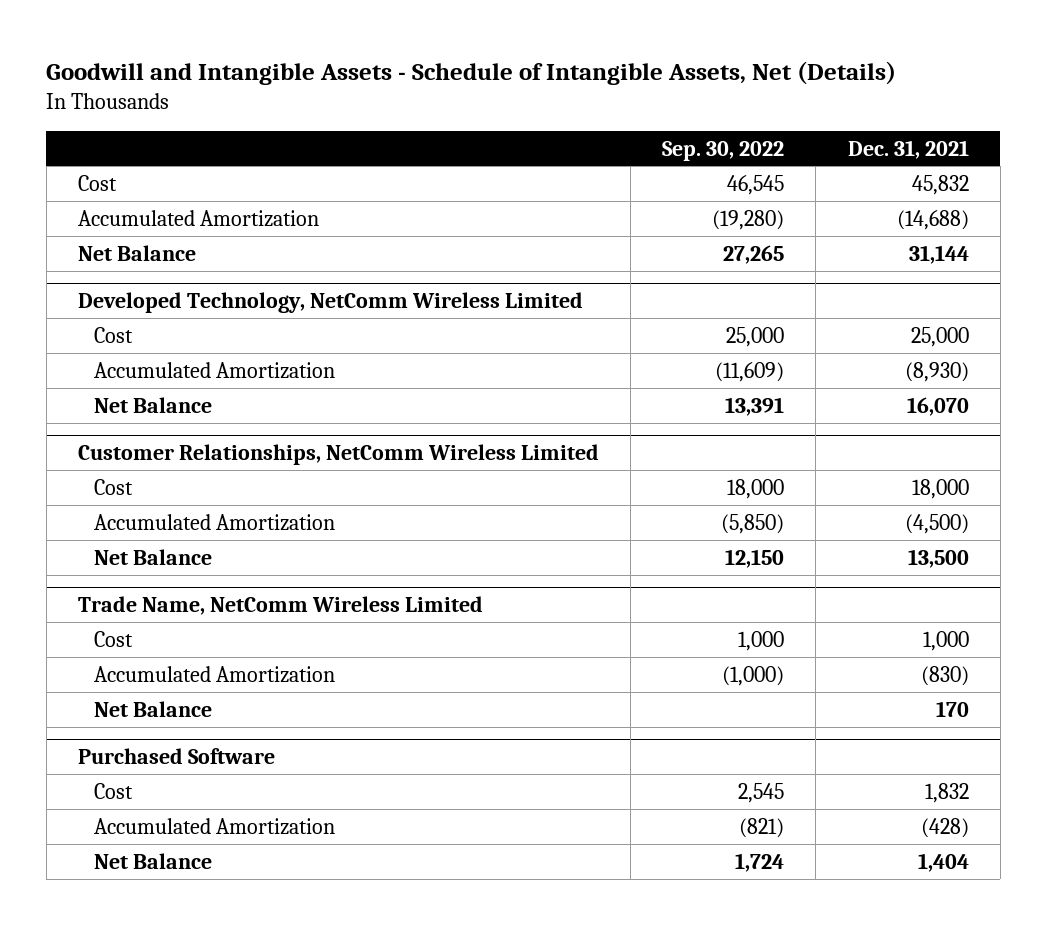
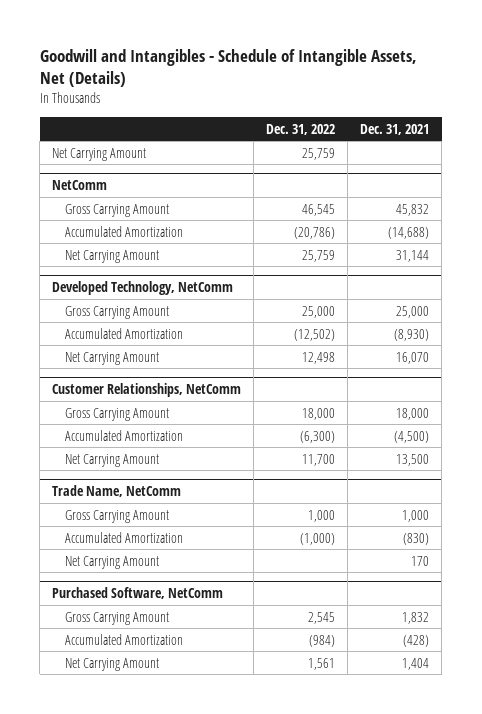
- Goodwill and Intangible Assets - Schedule of Intangible Assets, Net (Details)
+ Goodwill and Intangibles - Schedule of Intangible Assets, Net (Details)
- | Sep. 30, 2022 | Dec. 31, 2021
+ | Dec. 31, 2022 | Dec. 31, 2021
- Cost | 46,545 | 45,832
+ Net Carrying Amount | 25,759 |
+ NetComm
+ Gross Carrying Amount | 46,545 | 45,832
- Net Balance | 27,265 | 31,144
- Developed Technology, NetComm Wireless Limited
- Cost | 25,000 | 25,000
+ Net Carrying Amount | 25,759 | 31,144
+ Developed Technology, NetComm
+ Gross Carrying Amount | 25,000 | 25,000
- Net Balance | 13,391 | 16,070
- Customer Relationships, NetComm Wireless Limited
- Cost | 18,000 | 18,000
+ Net Carrying Amount | 12,498 | 16,070
+ Customer Relationships, NetComm
+ Gross Carrying Amount | 18,000 | 18,000
- Net Balance | 12,150 | 13,500
- Trade Name, NetComm Wireless Limited
- Cost | 1,000 | 1,000
+ Net Carrying Amount | 11,700 | 13,500
+ Trade Name, NetComm
+ Gross Carrying Amount | 1,000 | 1,000
- Net Balance | | 170
- Purchased Software
- Cost | 2,545 | 1,832
+ Net Carrying Amount | | 170
+ Purchased Software, NetComm
+ Gross Carrying Amount | 2,545 | 1,832
- Net Balance | 1,724 | 1,404
+ Net Carrying Amount | 1,561 | 1,404

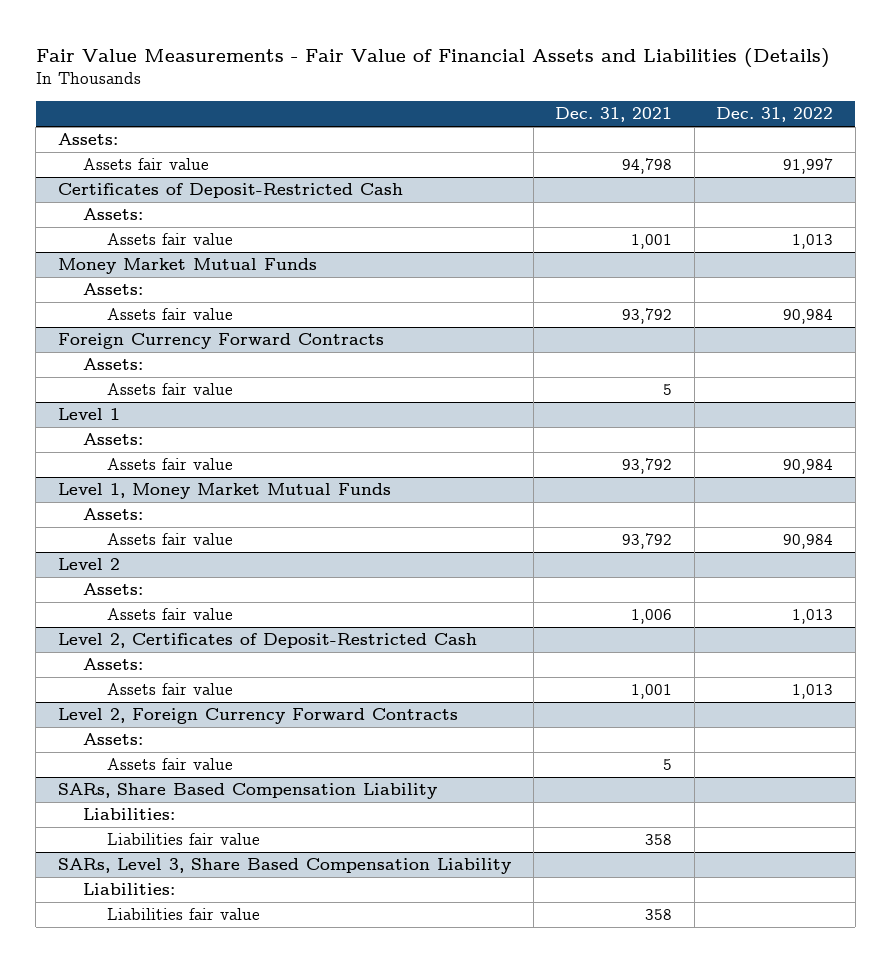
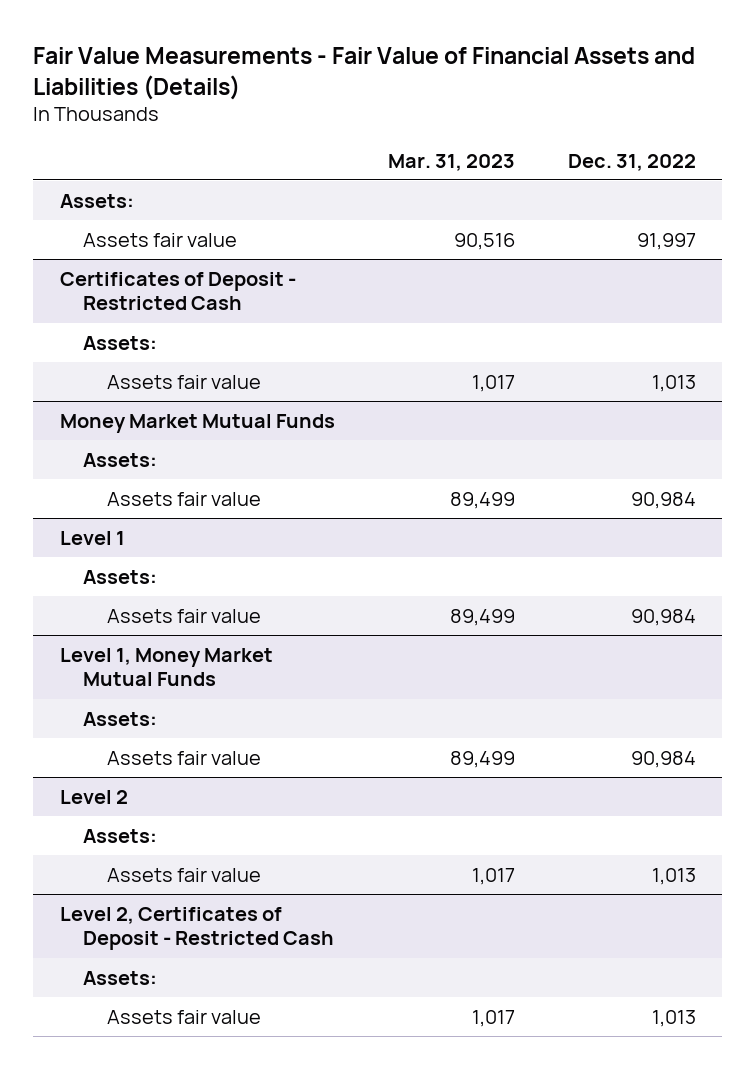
- | Dec. 31, 2021 | Dec. 31, 2022
+ | Mar. 31, 2023 | Dec. 31, 2022
- Certificates of Deposit-Restricted Cash
+ Certificates of Deposit - Restricted Cash
- Foreign Currency Forward Contracts
- Assets:
- Assets fair value | 5 |
- Level 2, Certificates of Deposit-Restricted Cash
+ Level 2, Certificates of Deposit - Restricted Cash
- Level 2, Foreign Currency Forward Contracts
- Assets:
- Assets fair value | 5 |
- SARs, Share Based Compensation Liability
- Liabilities:
- Liabilities fair value | 358 |
- SARs, Level 3, Share Based Compensation Liability
- Liabilities:
- Liabilities fair value | 358 |

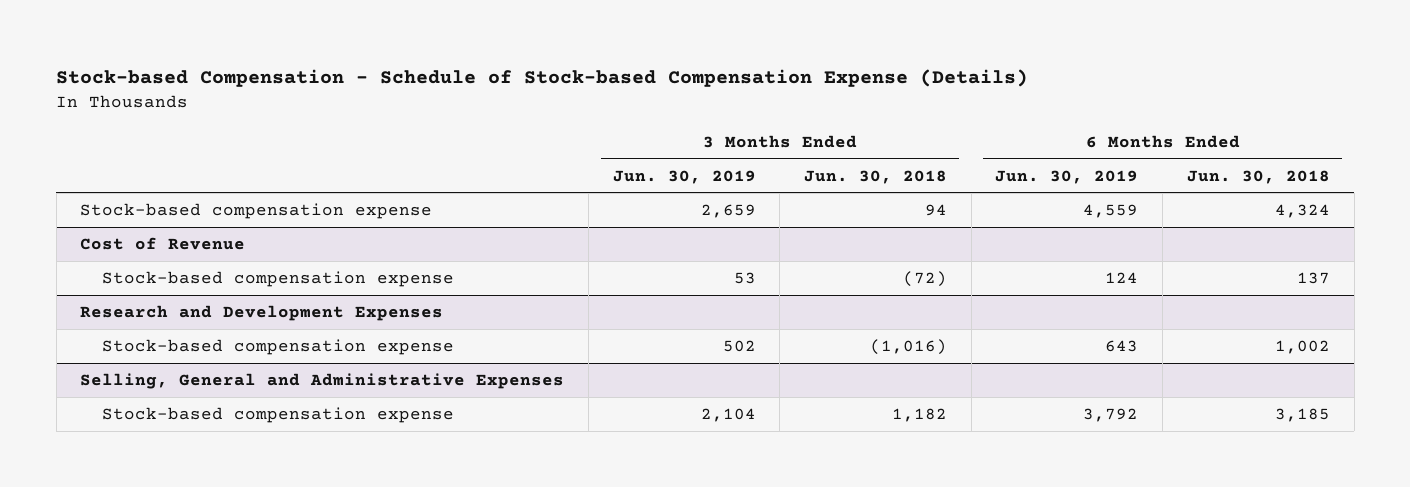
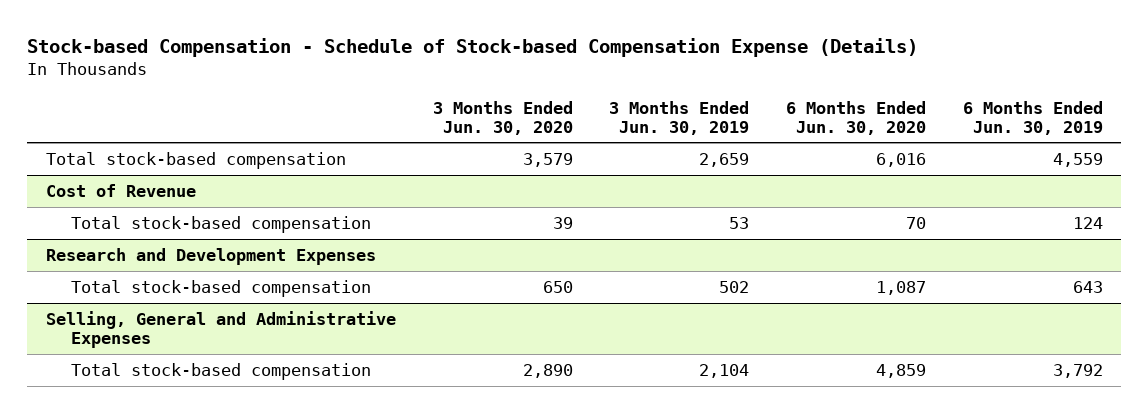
- | 3 Months Ended Jun. 30, 2019 | 3 Months Ended Jun. 30, 2018 | 6 Months Ended Jun. 30, 2019 | 6 Months Ended Jun. 30, 2018
+ | 3 Months Ended Jun. 30, 2020 | 3 Months Ended Jun. 30, 2019 | 6 Months Ended Jun. 30, 2020 | 6 Months Ended Jun. 30, 2019
- Stock-based compensation expense | 2,659 | 94 | 4,559 | 4,324
+ Total stock-based compensation | 3,579 | 2,659 | 6,016 | 4,559
@ Cost of Revenue
- Stock-based compensation expense | 53 | (72) | 124 | 137
+ Total stock-based compensation | 39 | 53 | 70 | 124
@ Research and Development Expenses
- Stock-based compensation expense | 502 | (1,016) | 643 | 1,002
+ Total stock-based compensation | 650 | 502 | 1,087 | 643
@ Selling, General and Administrative Expenses
- Stock-based compensation expense | 2,104 | 1,182 | 3,792 | 3,185
+ Total stock-based compensation | 2,890 | 2,104 | 4,859 | 3,792

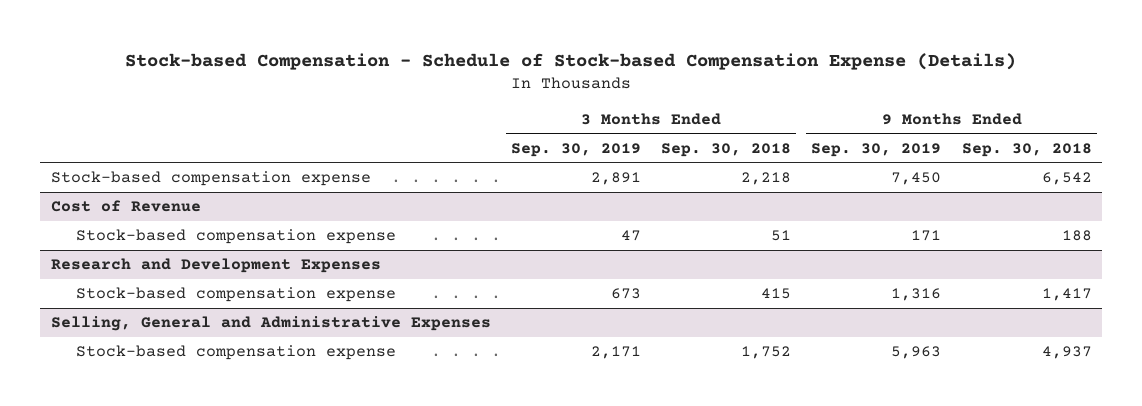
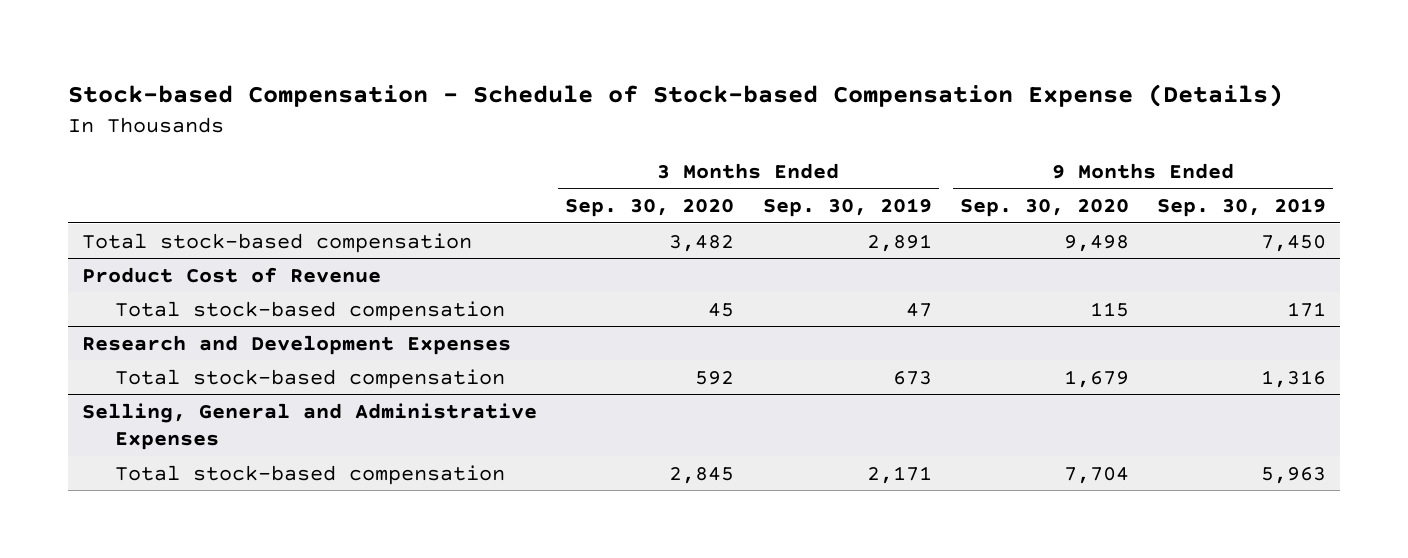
- | 3 Months Ended Sep. 30, 2019 | 3 Months Ended Sep. 30, 2018 | 9 Months Ended Sep. 30, 2019 | 9 Months Ended Sep. 30, 2018
+ | 3 Months Ended Sep. 30, 2020 | 3 Months Ended Sep. 30, 2019 | 9 Months Ended Sep. 30, 2020 | 9 Months Ended Sep. 30, 2019
- Stock-based compensation expense | 2,891 | 2,218 | 7,450 | 6,542
- Cost of Revenue
- Stock-based compensation expense | 47 | 51 | 171 | 188
+ Total stock-based compensation | 3,482 | 2,891 | 9,498 | 7,450
+ Product Cost of Revenue
+ Total stock-based compensation | 45 | 47 | 115 | 171
@ Research and Development Expenses
- Stock-based compensation expense | 673 | 415 | 1,316 | 1,417
+ Total stock-based compensation | 592 | 673 | 1,679 | 1,316
@ Selling, General and Administrative Expenses
- Stock-based compensation expense | 2,171 | 1,752 | 5,963 | 4,937
+ Total stock-based compensation | 2,845 | 2,171 | 7,704 | 5,963

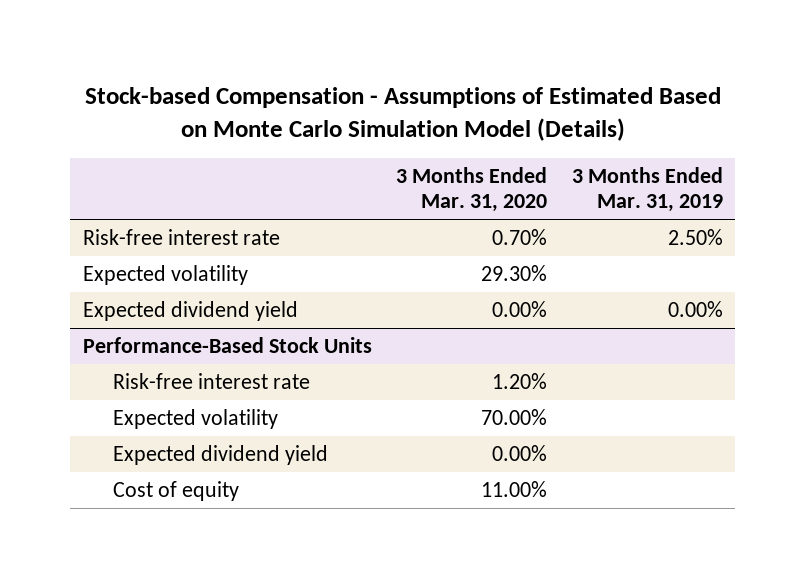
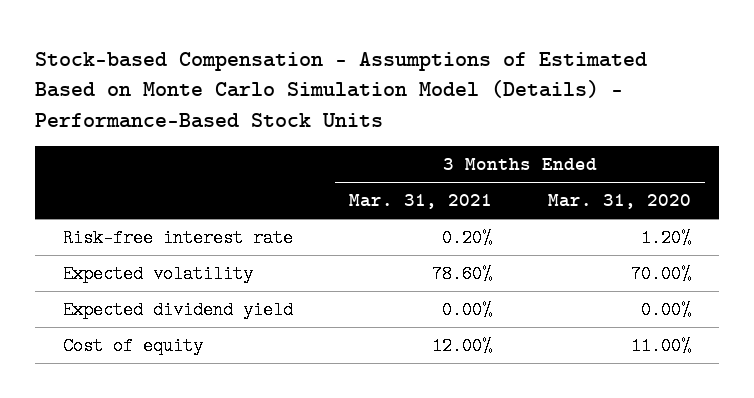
- Stock-based Compensation - Assumptions of Estimated Based on Monte Carlo Simulation Model (Details)
+ Stock-based Compensation - Assumptions of Estimated Based on Monte Carlo Simulation Model (Details) - Performance-Based Stock Units
- | 3 Months Ended Mar. 31, 2020 | 3 Months Ended Mar. 31, 2019
+ | 3 Months Ended Mar. 31, 2021 | 3 Months Ended Mar. 31, 2020
- Risk-free interest rate | 0.70% | 2.50%
- Expected volatility | 29.30% |
- Expected dividend yield | 0.00% | 0.00%
- Performance-Based Stock Units

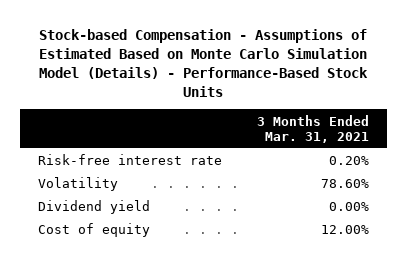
- | 3 Months Ended Mar. 31, 2021 | 3 Months Ended Mar. 31, 2020
+ | 3 Months Ended Mar. 31, 2021
- Expected volatility | 78.60% | 70.00%
- Expected dividend yield | 0.00% | 0.00%
+ Volatility | 78.60%
+ Dividend yield | 0.00%

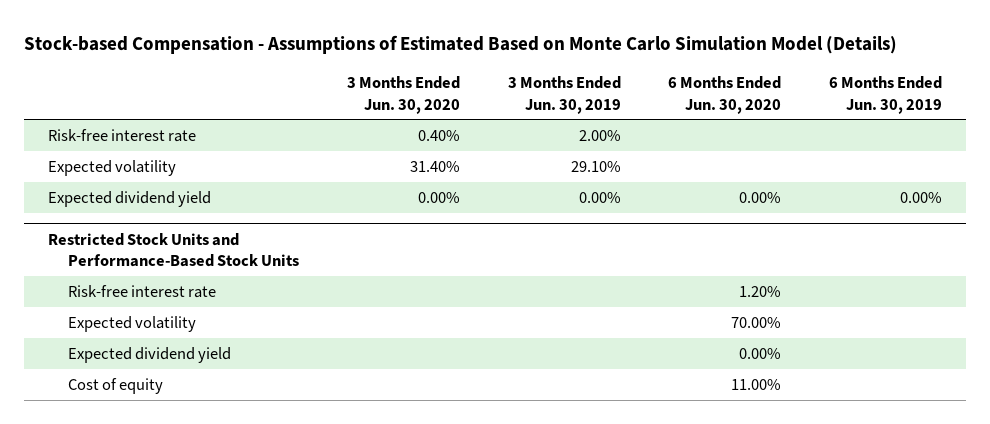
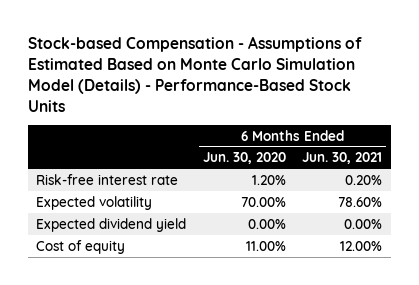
- Stock-based Compensation - Assumptions of Estimated Based on Monte Carlo Simulation Model (Details)
+ Stock-based Compensation - Assumptions of Estimated Based on Monte Carlo Simulation Model (Details) - Performance-Based Stock Units
- | 3 Months Ended Jun. 30, 2020 | 3 Months Ended Jun. 30, 2019 | 6 Months Ended Jun. 30, 2020 | 6 Months Ended Jun. 30, 2019
+ | 6 Months Ended Jun. 30, 2020 | 6 Months Ended Jun. 30, 2021
- Risk-free interest rate | 0.40% | 2.00% | |
- Expected volatility | 31.40% | 29.10% | |
- Expected dividend yield | 0.00% | 0.00% | 0.00% | 0.00%
- Restricted Stock Units and Performance-Based Stock Units

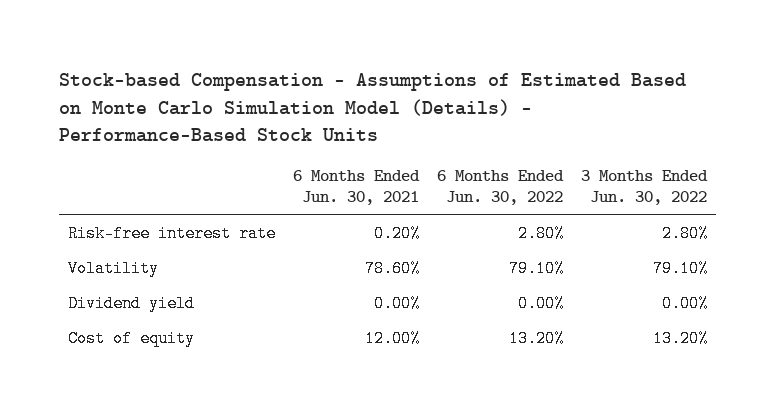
- | 6 Months Ended Jun. 30, 2020 | 6 Months Ended Jun. 30, 2021
+ | 6 Months Ended Jun. 30, 2021 | 6 Months Ended Jun. 30, 2022 | 3 Months Ended Jun. 30, 2022
- Expected volatility | 70.00% | 78.60%
- Expected dividend yield | 0.00% | 0.00%
+ Volatility | 78.60% | 79.10% | 79.10%
+ Dividend yield | 0.00% | 0.00% | 0.00%

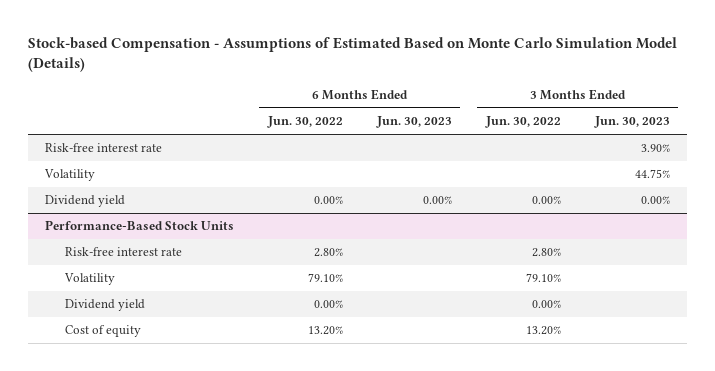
- Stock-based Compensation - Assumptions of Estimated Based on Monte Carlo Simulation Model (Details) - Performance-Based Stock Units
+ Stock-based Compensation - Assumptions of Estimated Based on Monte Carlo Simulation Model (Details)
- | 6 Months Ended Jun. 30, 2021 | 6 Months Ended Jun. 30, 2022 | 3 Months Ended Jun. 30, 2022
+ | 6 Months Ended Jun. 30, 2022 | 6 Months Ended Jun. 30, 2023 | 3 Months Ended Jun. 30, 2022 | 3 Months Ended Jun. 30, 2023
+ Risk-free interest rate | | | | 3.90%
+ Volatility | | | | 44.75%
+ Dividend yield | 0.00% | 0.00% | 0.00% | 0.00%
+ Performance-Based Stock Units

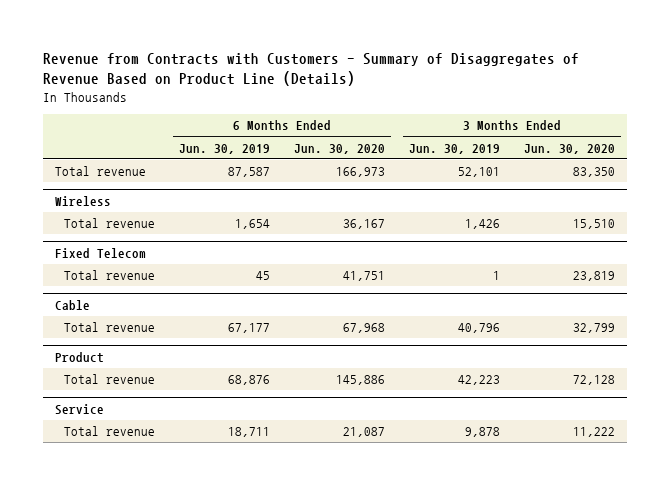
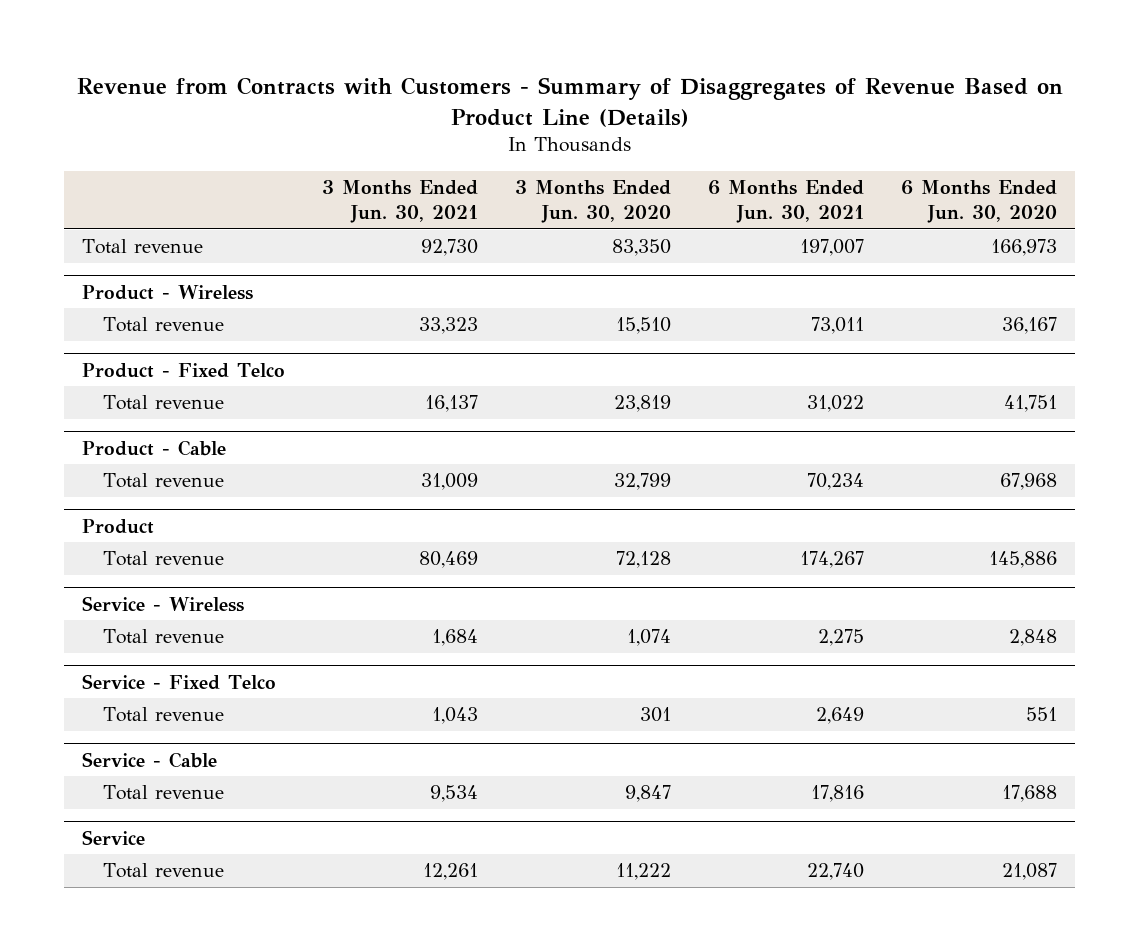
- | 6 Months Ended Jun. 30, 2019 | 6 Months Ended Jun. 30, 2020 | 3 Months Ended Jun. 30, 2019 | 3 Months Ended Jun. 30, 2020
+ | 3 Months Ended Jun. 30, 2021 | 3 Months Ended Jun. 30, 2020 | 6 Months Ended Jun. 30, 2021 | 6 Months Ended Jun. 30, 2020
- Wireless
+ Product - Wireless
- Fixed Telecom
+ Product - Fixed Telco
- Cable
+ Product - Cable
+ Service - Wireless
+ Total revenue | 1,684 | 1,074 | 2,275 | 2,848
+ Service - Fixed Telco
+ Total revenue | 1,043 | 301 | 2,649 | 551
+ Service - Cable
+ Total revenue | 9,534 | 9,847 | 17,816 | 17,688

